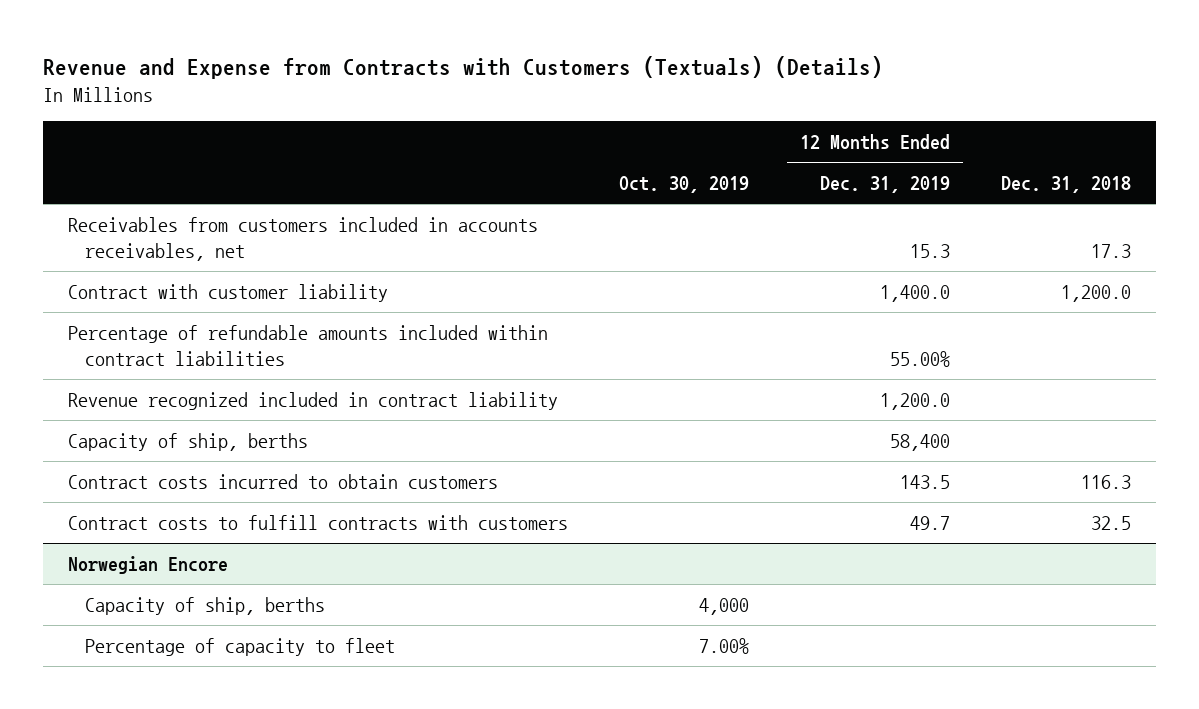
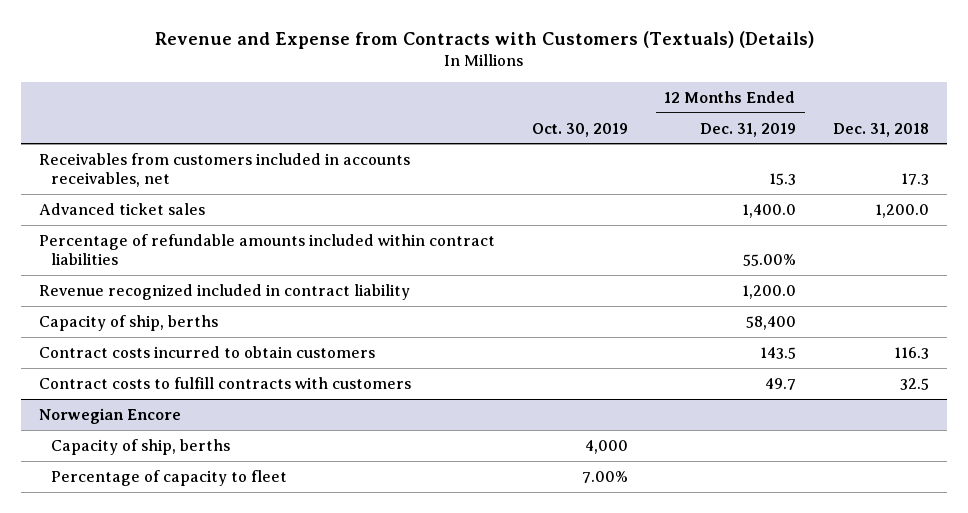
- Contract with customer liability | | 1,400.0 | 1,200.0
+ Advanced ticket sales | | 1,400.0 | 1,200.0

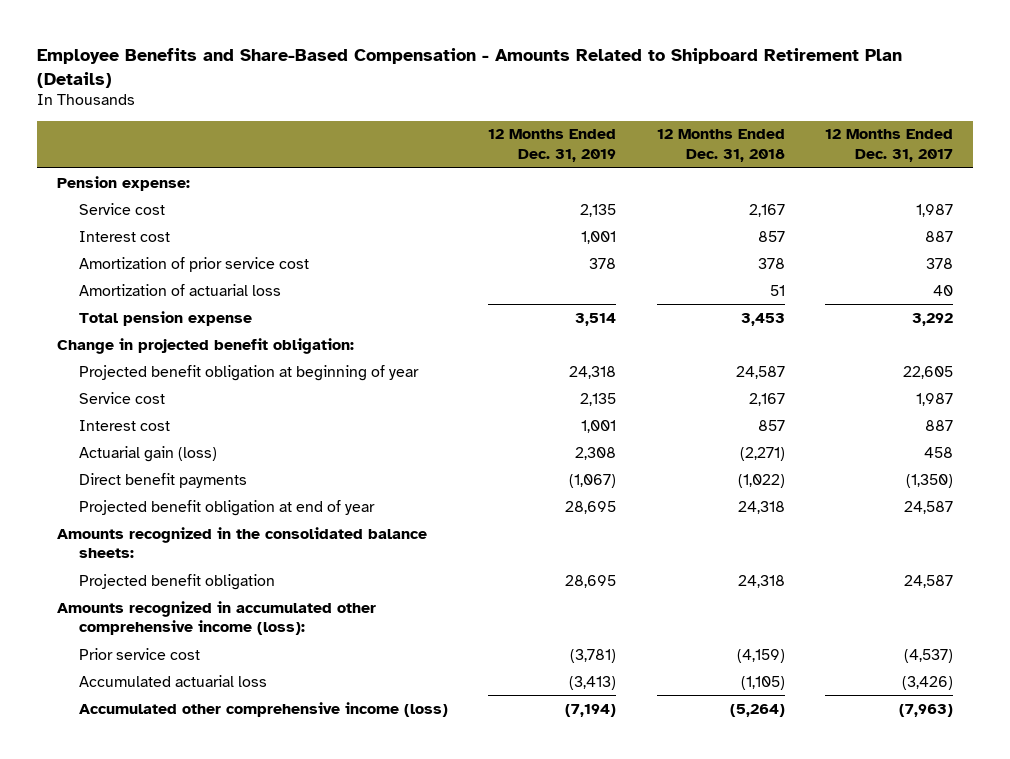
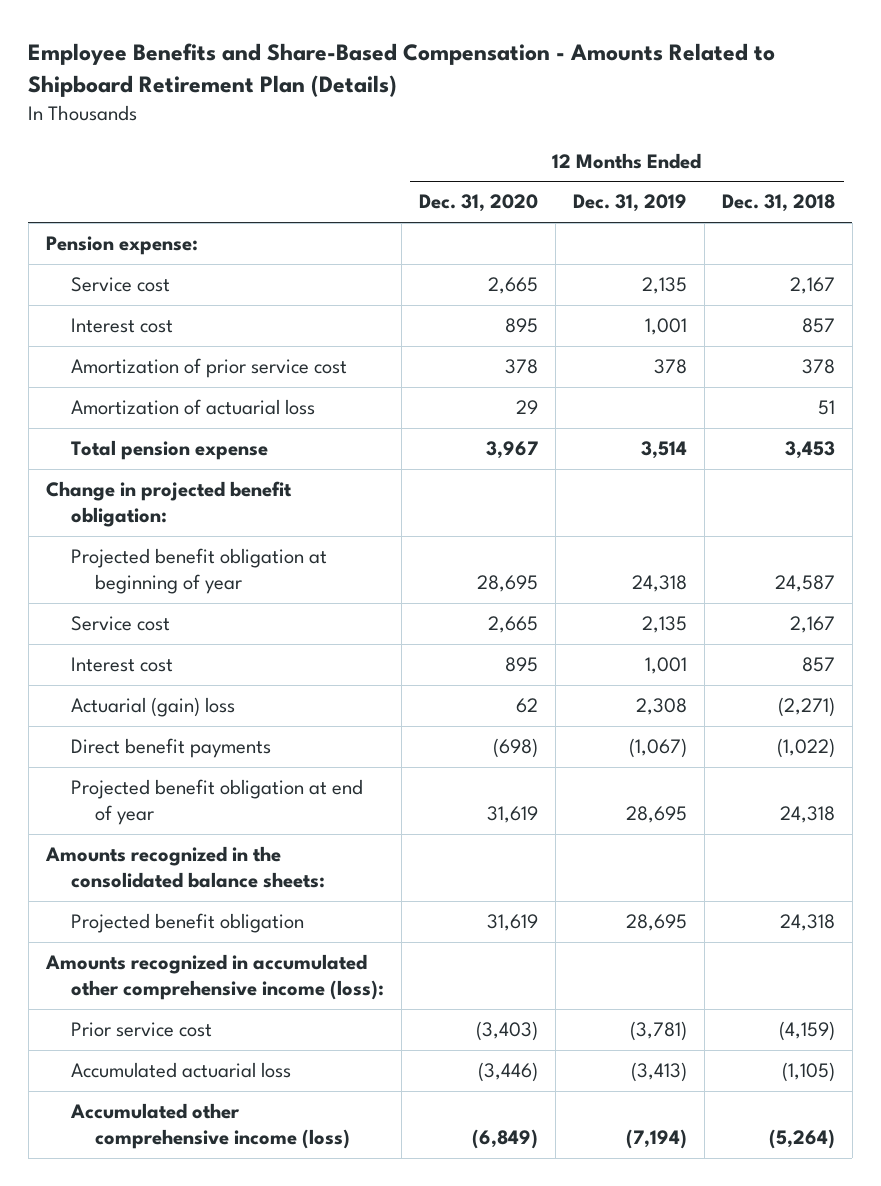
- | 12 Months Ended Dec. 31, 2019 | 12 Months Ended Dec. 31, 2018 | 12 Months Ended Dec. 31, 2017
+ | 12 Months Ended Dec. 31, 2020 | 12 Months Ended Dec. 31, 2019 | 12 Months Ended Dec. 31, 2018
- Actuarial gain (loss) | 2,308 | (2,271) | 458
+ Actuarial (gain) loss | 62 | 2,308 | (2,271)

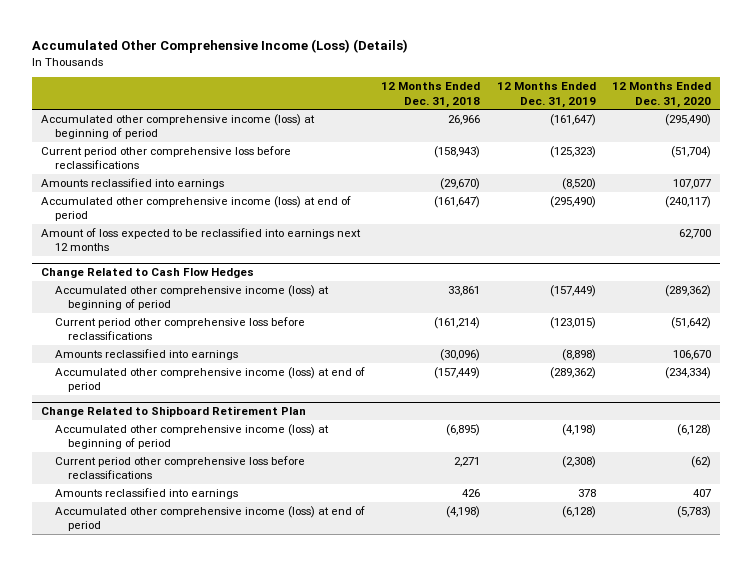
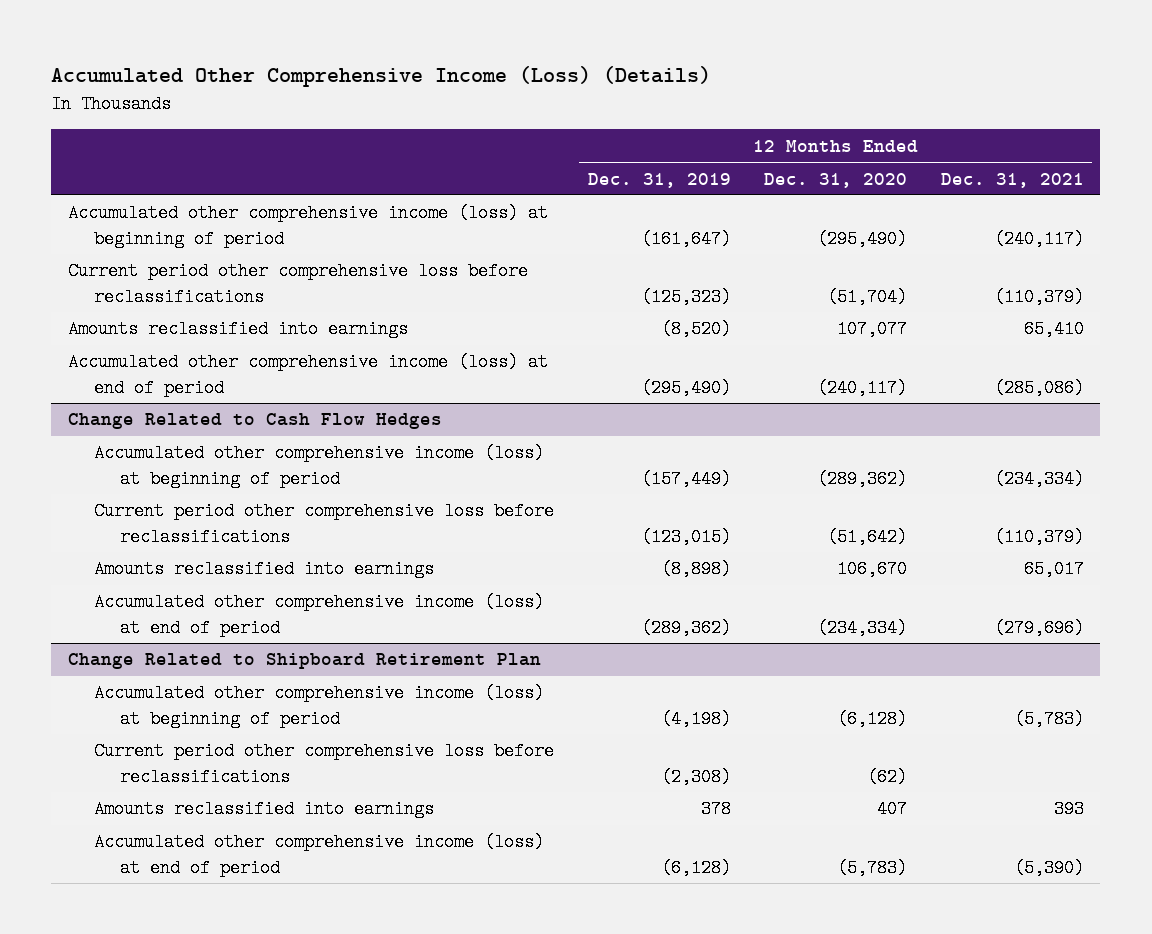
- | 12 Months Ended Dec. 31, 2018 | 12 Months Ended Dec. 31, 2019 | 12 Months Ended Dec. 31, 2020
+ | 12 Months Ended Dec. 31, 2019 | 12 Months Ended Dec. 31, 2020 | 12 Months Ended Dec. 31, 2021
- Amount of loss expected to be reclassified into earnings next 12 months | | | 62,700

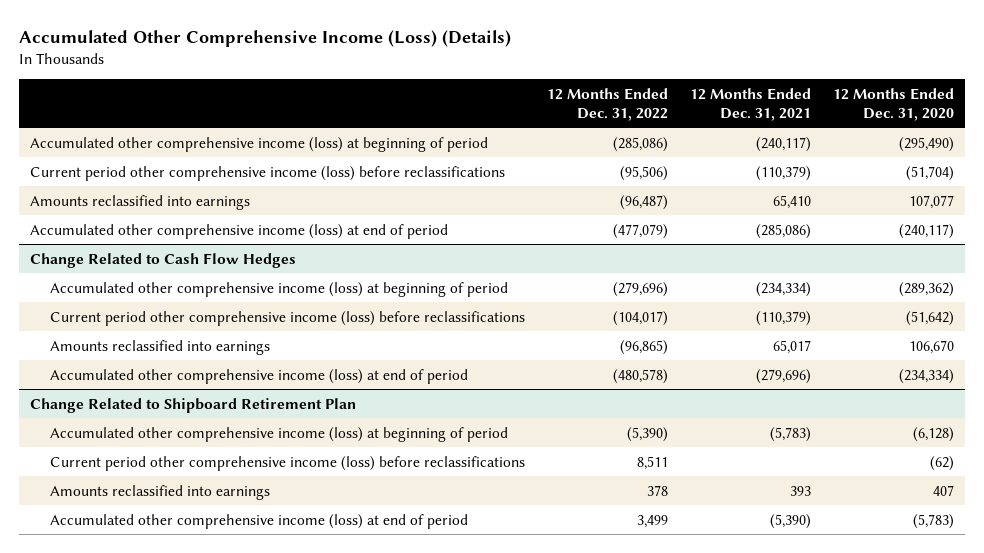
- | 12 Months Ended Dec. 31, 2019 | 12 Months Ended Dec. 31, 2020 | 12 Months Ended Dec. 31, 2021
+ | 12 Months Ended Dec. 31, 2022 | 12 Months Ended Dec. 31, 2021 | 12 Months Ended Dec. 31, 2020
- Current period other comprehensive loss before reclassifications | (125,323) | (51,704) | (110,379)
+ Current period other comprehensive income (loss) before reclassifications | (95,506) | (110,379) | (51,704)
@ Change Related to Cash Flow Hedges
- Current period other comprehensive loss before reclassifications | (123,015) | (51,642) | (110,379)
+ Current period other comprehensive income (loss) before reclassifications | (104,017) | (110,379) | (51,642)
@ Change Related to Shipboard Retirement Plan
- Current period other comprehensive loss before reclassifications | (2,308) | (62) |
+ Current period other comprehensive income (loss) before reclassifications | 8,511 | | (62)

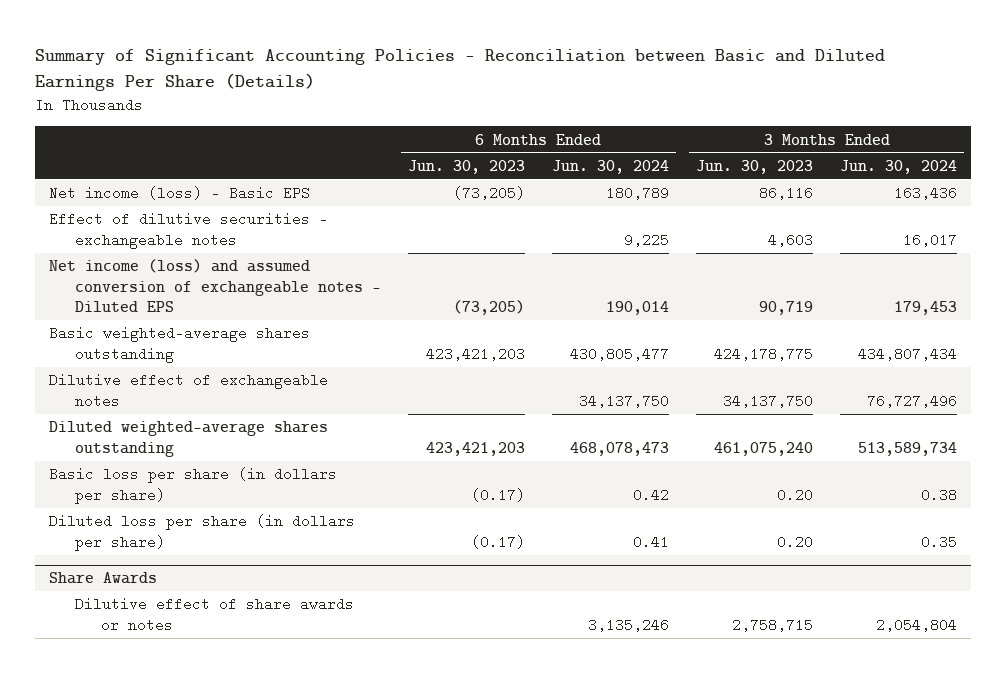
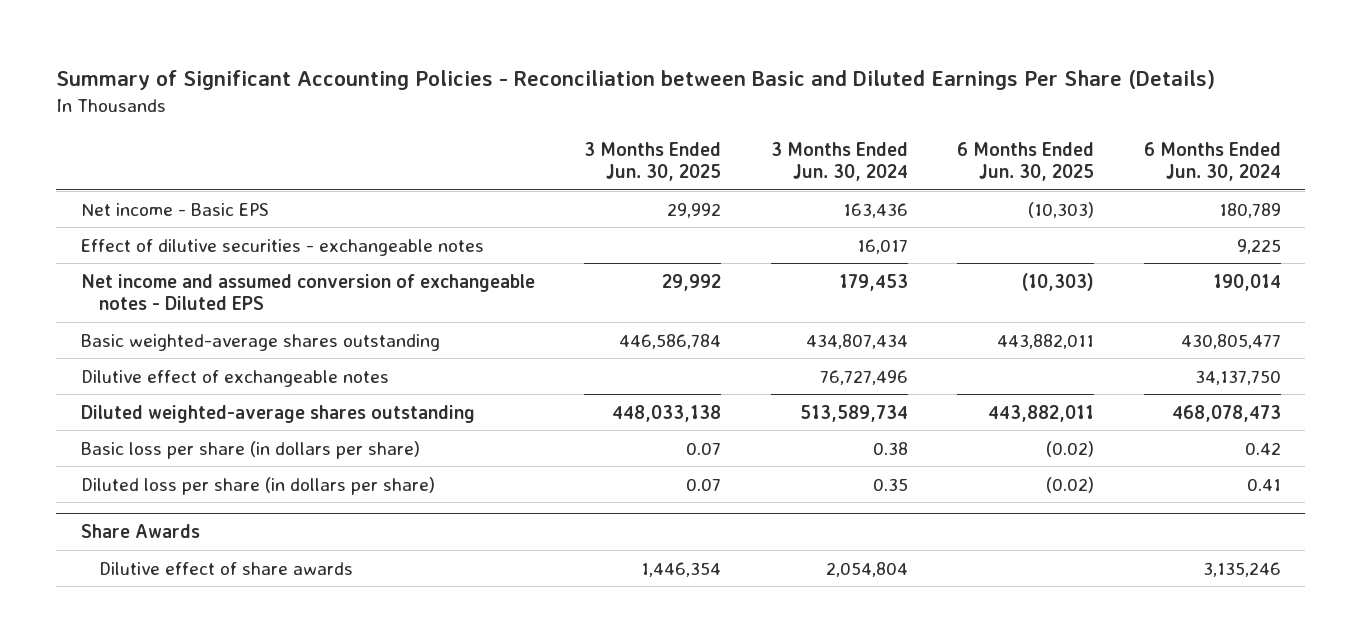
- | 6 Months Ended Jun. 30, 2023 | 6 Months Ended Jun. 30, 2024 | 3 Months Ended Jun. 30, 2023 | 3 Months Ended Jun. 30, 2024
+ | 3 Months Ended Jun. 30, 2025 | 3 Months Ended Jun. 30, 2024 | 6 Months Ended Jun. 30, 2025 | 6 Months Ended Jun. 30, 2024
- Net income (loss) - Basic EPS | (73,205) | 180,789 | 86,116 | 163,436
+ Net income - Basic EPS | 29,992 | 163,436 | (10,303) | 180,789
- Net income (loss) and assumed conversion of exchangeable notes - Diluted EPS | (73,205) | 190,014 | 90,719 | 179,453
+ Net income and assumed conversion of exchangeable notes - Diluted EPS | 29,992 | 179,453 | (10,303) | 190,014
@ Share Awards
- Dilutive effect of share awards or notes | | 3,135,246 | 2,758,715 | 2,054,804
+ Dilutive effect of share awards | 1,446,354 | 2,054,804 | | 3,135,246

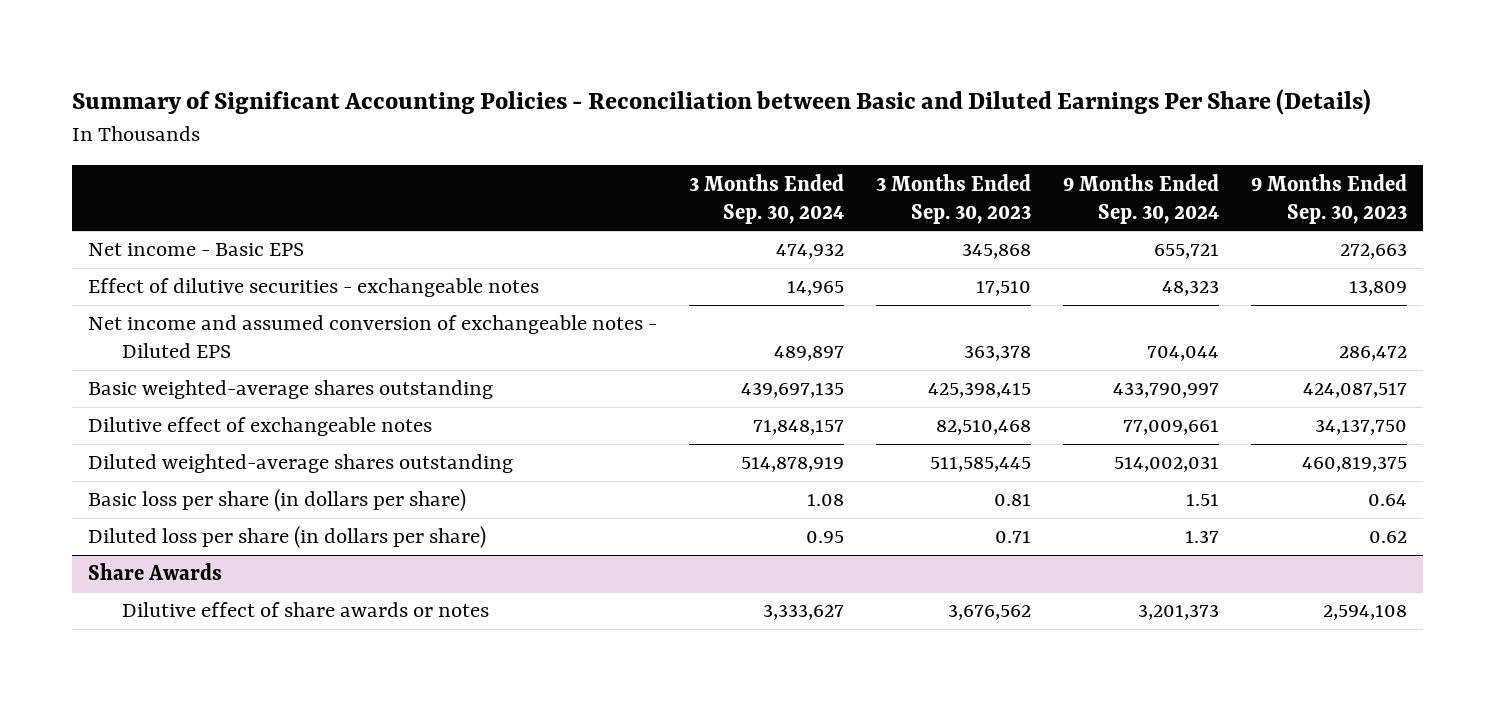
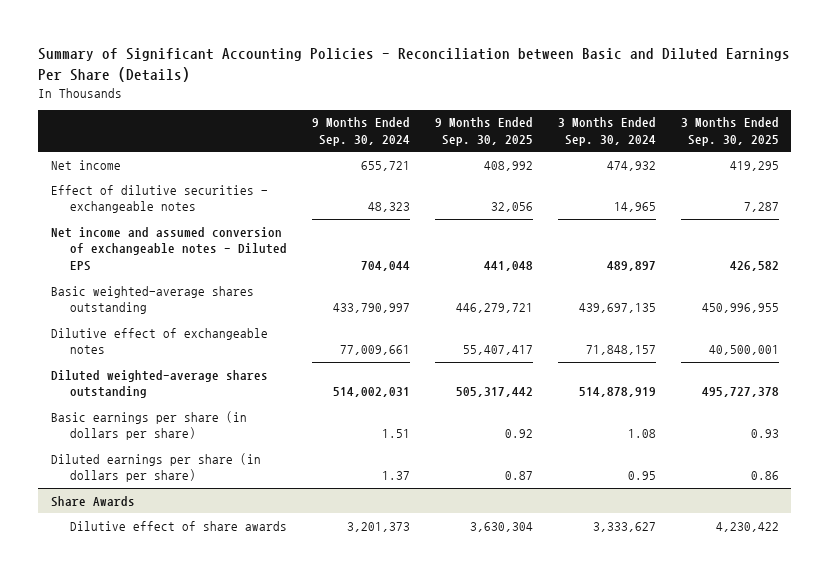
- | 3 Months Ended Sep. 30, 2024 | 3 Months Ended Sep. 30, 2023 | 9 Months Ended Sep. 30, 2024 | 9 Months Ended Sep. 30, 2023
+ | 9 Months Ended Sep. 30, 2024 | 9 Months Ended Sep. 30, 2025 | 3 Months Ended Sep. 30, 2024 | 3 Months Ended Sep. 30, 2025
- Net income - Basic EPS | 474,932 | 345,868 | 655,721 | 272,663
+ Net income | 655,721 | 408,992 | 474,932 | 419,295
- Basic loss per share (in dollars per share) | 1.08 | 0.81 | 1.51 | 0.64
- Diluted loss per share (in dollars per share) | 0.95 | 0.71 | 1.37 | 0.62
+ Basic earnings per share (in dollars per share) | 1.51 | 0.92 | 1.08 | 0.93
+ Diluted earnings per share (in dollars per share) | 1.37 | 0.87 | 0.95 | 0.86
@ Share Awards
- Dilutive effect of share awards or notes | 3,333,627 | 3,676,562 | 3,201,373 | 2,594,108
+ Dilutive effect of share awards | 3,201,373 | 3,630,304 | 3,333,627 | 4,230,422

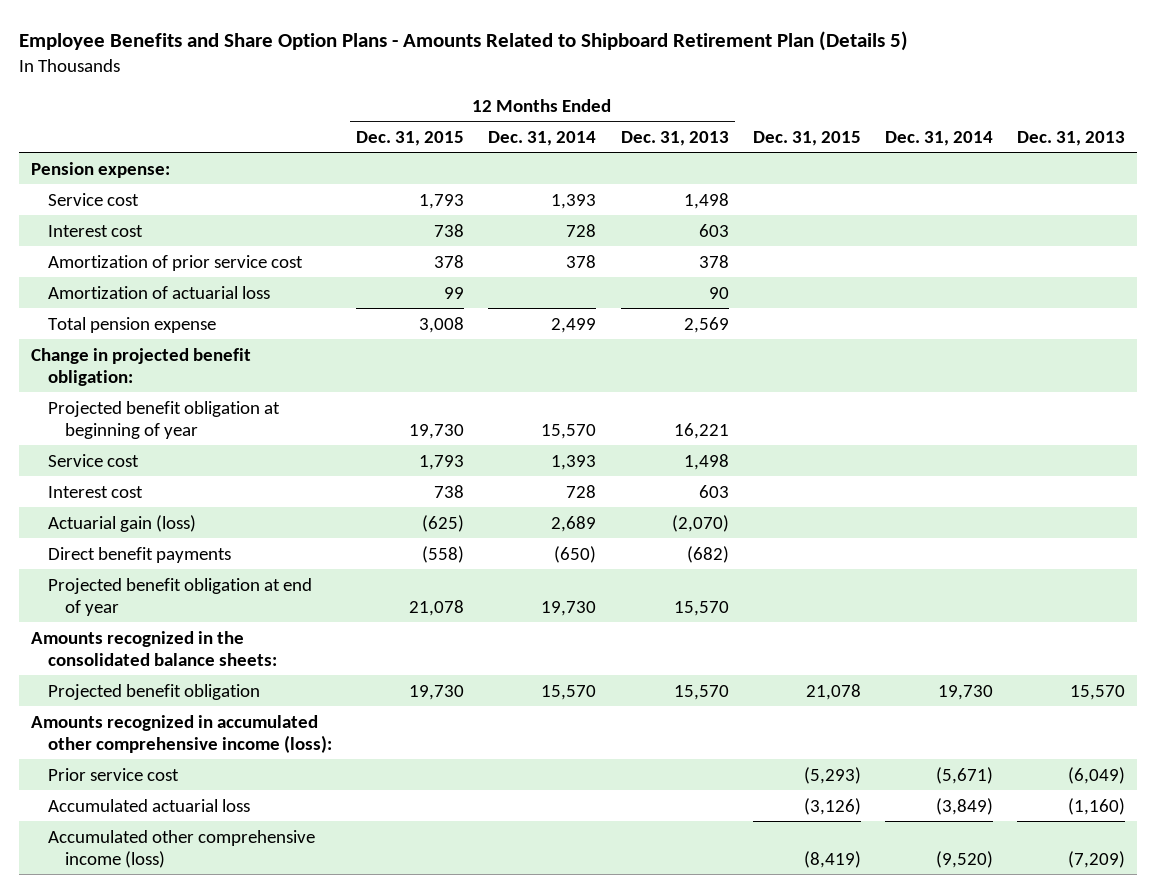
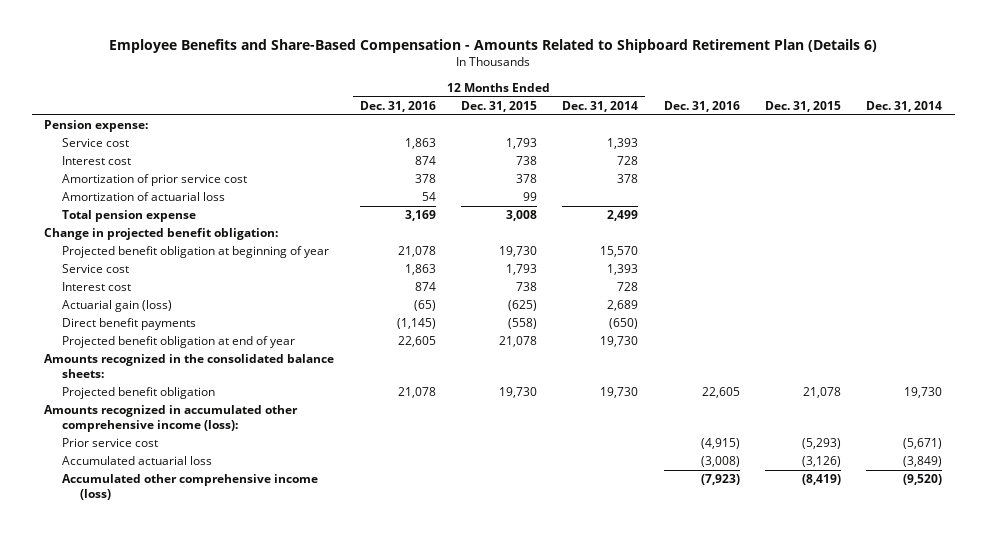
- Employee Benefits and Share Option Plans - Amounts Related to Shipboard Retirement Plan (Details 5)
+ Employee Benefits and Share-Based Compensation - Amounts Related to Shipboard Retirement Plan (Details 6)
- | 12 Months Ended Dec. 31, 2015 | 12 Months Ended Dec. 31, 2014 | 12 Months Ended Dec. 31, 2013 | Dec. 31, 2015 | Dec. 31, 2014 | Dec. 31, 2013
+ | 12 Months Ended Dec. 31, 2016 | 12 Months Ended Dec. 31, 2015 | 12 Months Ended Dec. 31, 2014 | Dec. 31, 2016 | Dec. 31, 2015 | Dec. 31, 2014
- Projected benefit obligation | 19,730 | 15,570 | 15,570 | 21,078 | 19,730 | 15,570
+ Projected benefit obligation | 21,078 | 19,730 | 19,730 | 22,605 | 21,078 | 19,730

